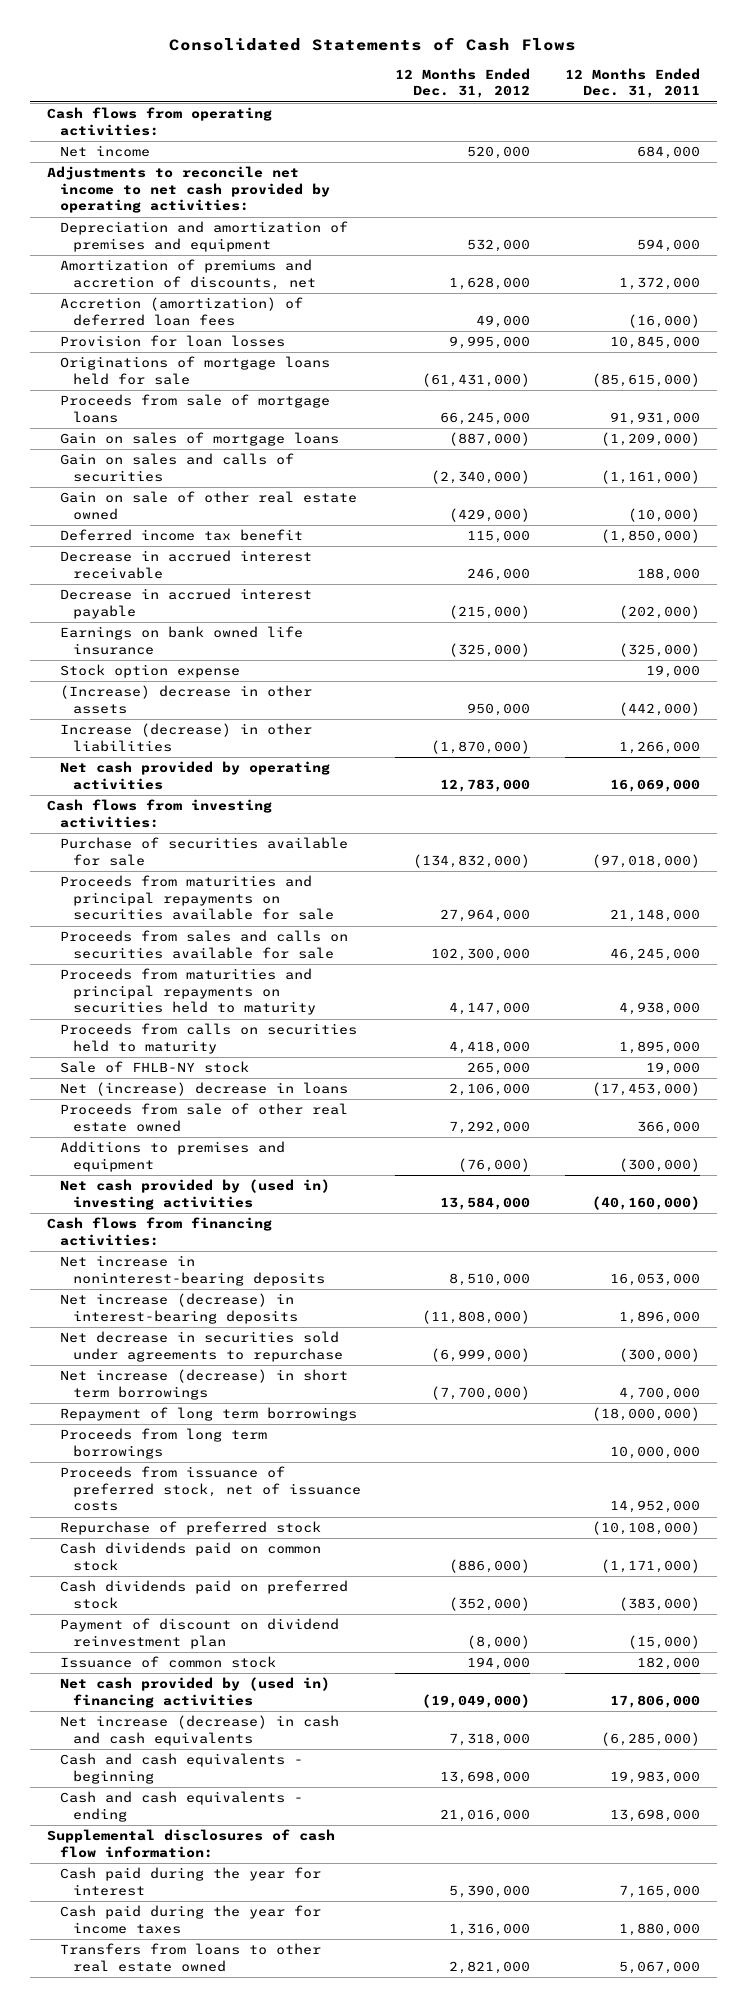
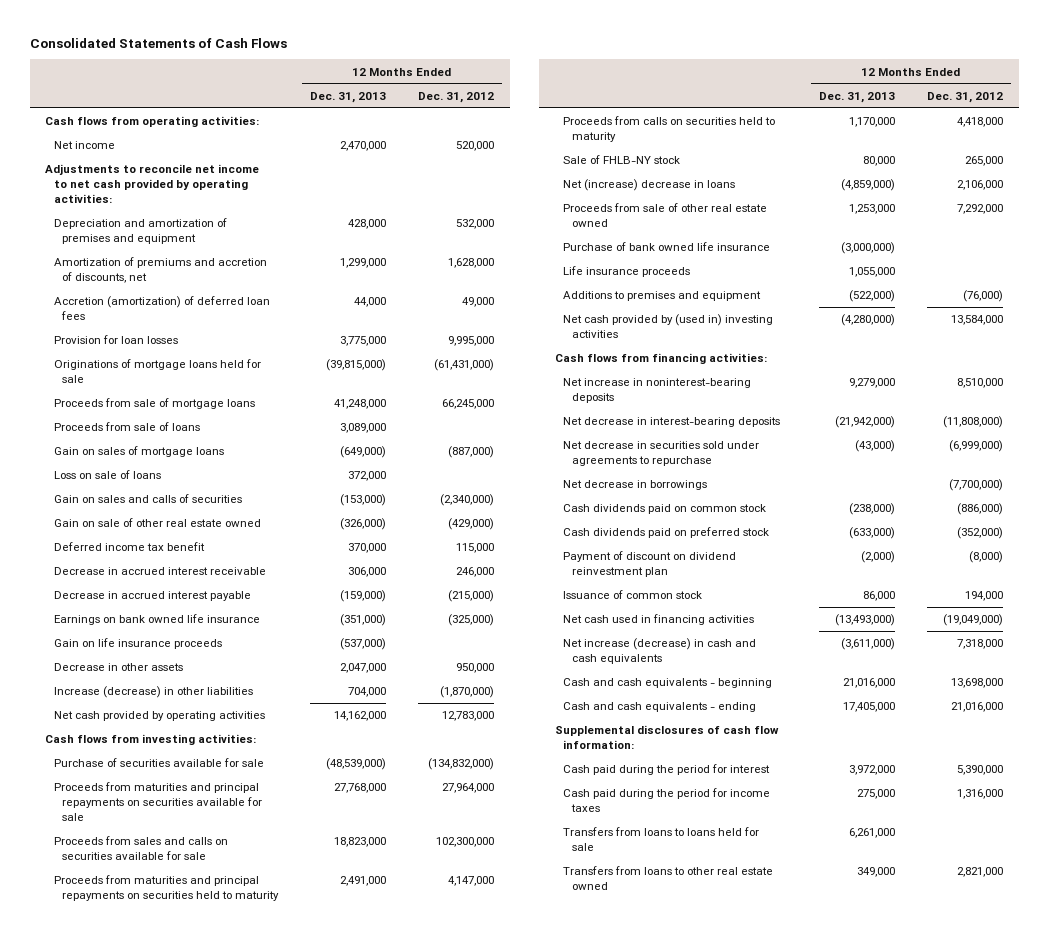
- | 12 Months Ended Dec. 31, 2012 | 12 Months Ended Dec. 31, 2011
+ | 12 Months Ended Dec. 31, 2013 | 12 Months Ended Dec. 31, 2012
+ Proceeds from sale of loans | 3,089,000 |
+ Loss on sale of loans | 372,000 |
- Stock option expense | | 19,000
- (Increase) decrease in other assets | 950,000 | (442,000)
+ Gain on life insurance proceeds | (537,000) |
+ Decrease in other assets | 2,047,000 | 950,000
+ Purchase of bank owned life insurance | (3,000,000) |
+ Life insurance proceeds | 1,055,000 |
- Net increase (decrease) in interest-bearing deposits | (11,808,000) | 1,896,000
+ Net decrease in interest-bearing deposits | (21,942,000) | (11,808,000)
- Net increase (decrease) in short term borrowings | (7,700,000) | 4,700,000
- Repayment of long term borrowings | | (18,000,000)
- Proceeds from long term borrowings | | 10,000,000
- Proceeds from issuance of preferred stock, net of issuance costs | | 14,952,000
- Repurchase of preferred stock | | (10,108,000)
+ Net decrease in borrowings | | (7,700,000)
- Net cash provided by (used in) financing activities | (19,049,000) | 17,806,000
+ Net cash used in financing activities | (13,493,000) | (19,049,000)
- Cash paid during the year for interest | 5,390,000 | 7,165,000
- Cash paid during the year for income taxes | 1,316,000 | 1,880,000
+ Cash paid during the period for interest | 3,972,000 | 5,390,000
+ Cash paid during the period for income taxes | 275,000 | 1,316,000
+ Transfers from loans to loans held for sale | 6,261,000 |

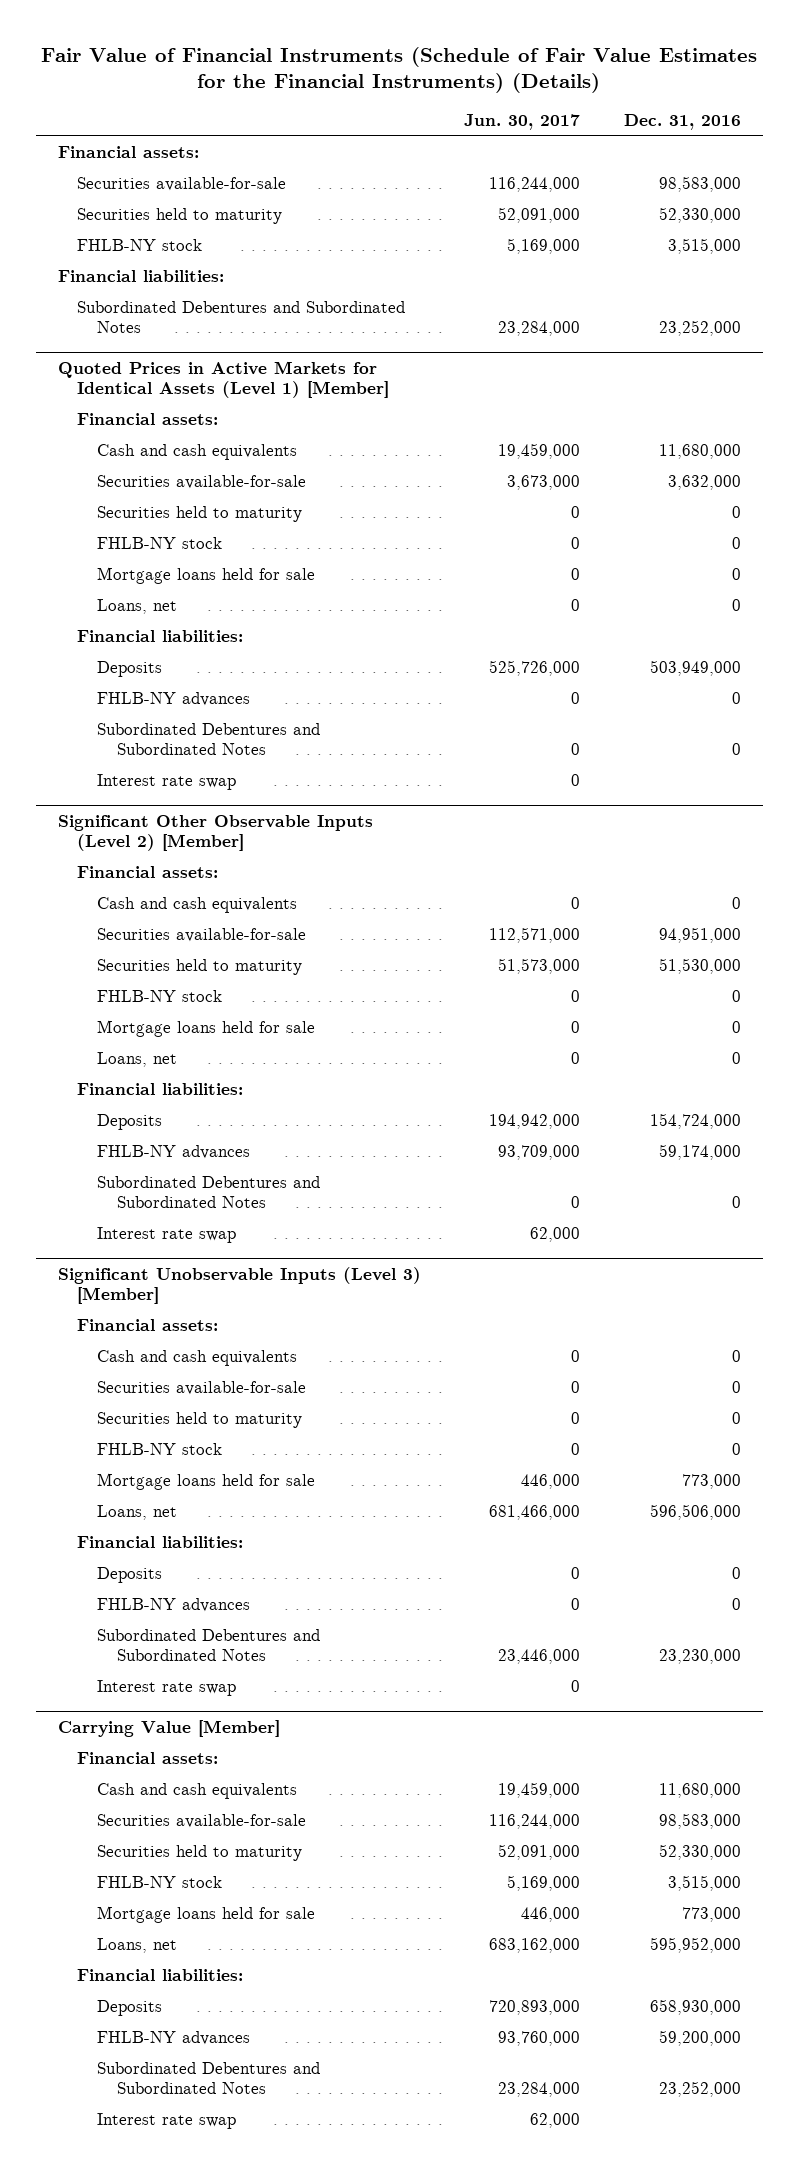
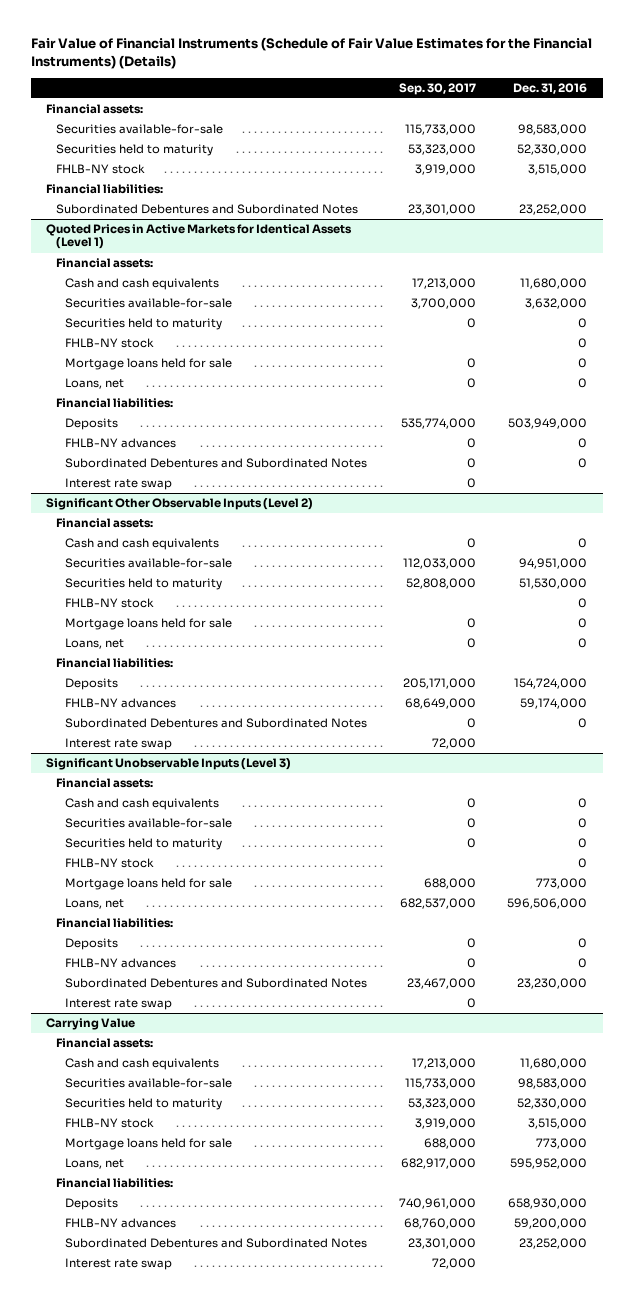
- | Jun. 30, 2017 | Dec. 31, 2016
+ | Sep. 30, 2017 | Dec. 31, 2016
- Quoted Prices in Active Markets for Identical Assets (Level 1) [Member]
+ Quoted Prices in Active Markets for Identical Assets (Level 1)
- Significant Other Observable Inputs (Level 2) [Member]
+ Significant Other Observable Inputs (Level 2)
- Significant Unobservable Inputs (Level 3) [Member]
+ Significant Unobservable Inputs (Level 3)
- Carrying Value [Member]
+ Carrying Value

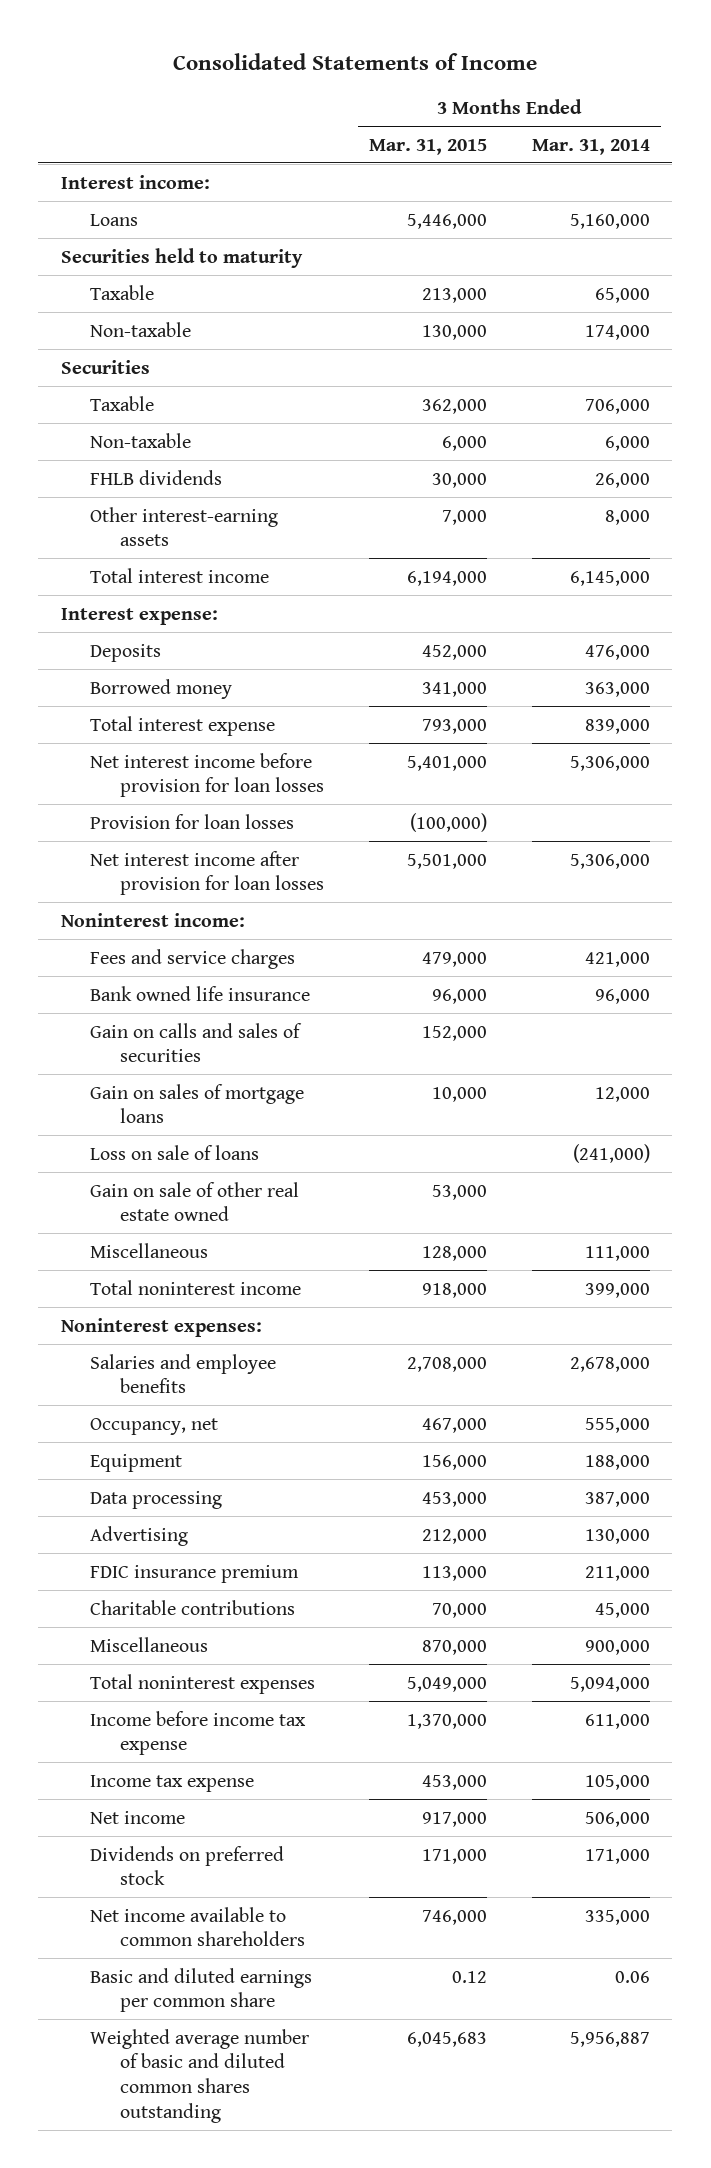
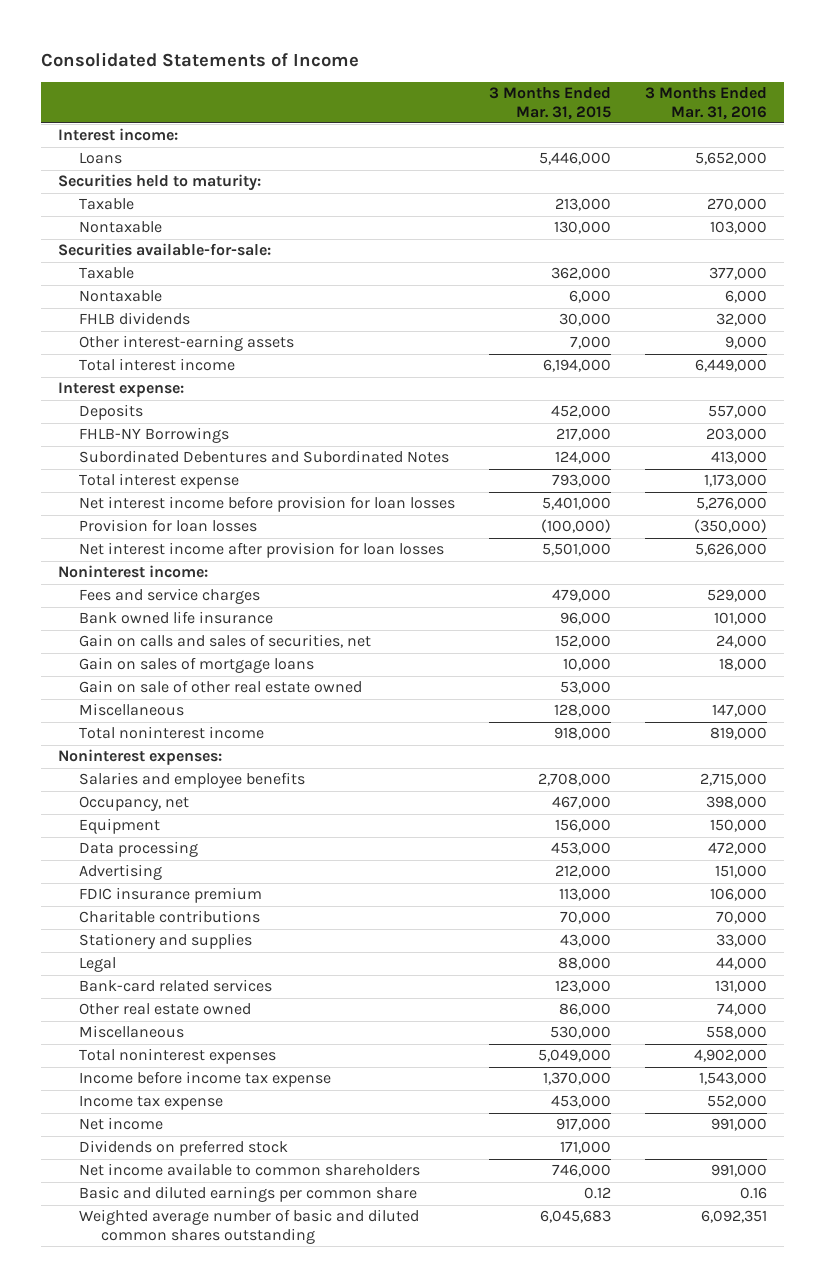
- | 3 Months Ended Mar. 31, 2015 | 3 Months Ended Mar. 31, 2014
+ | 3 Months Ended Mar. 31, 2015 | 3 Months Ended Mar. 31, 2016
- Securities held to maturity
+ Securities held to maturity:
- Non-taxable | 130,000 | 174,000
- Securities
+ Nontaxable | 130,000 | 103,000
+ Securities available-for-sale:
- Non-taxable | 6,000 | 6,000
+ Nontaxable | 6,000 | 6,000
- Borrowed money | 341,000 | 363,000
+ FHLB-NY Borrowings | 217,000 | 203,000
+ Subordinated Debentures and Subordinated Notes | 124,000 | 413,000
- Gain on calls and sales of securities | 152,000 |
+ Gain on calls and sales of securities, net | 152,000 | 24,000
- Loss on sale of loans | | (241,000)
- Miscellaneous | 870,000 | 900,000
+ Stationery and supplies | 43,000 | 33,000
+ Legal | 88,000 | 44,000
+ Bank-card related services | 123,000 | 131,000
+ Other real estate owned | 86,000 | 74,000
+ Miscellaneous | 530,000 | 558,000

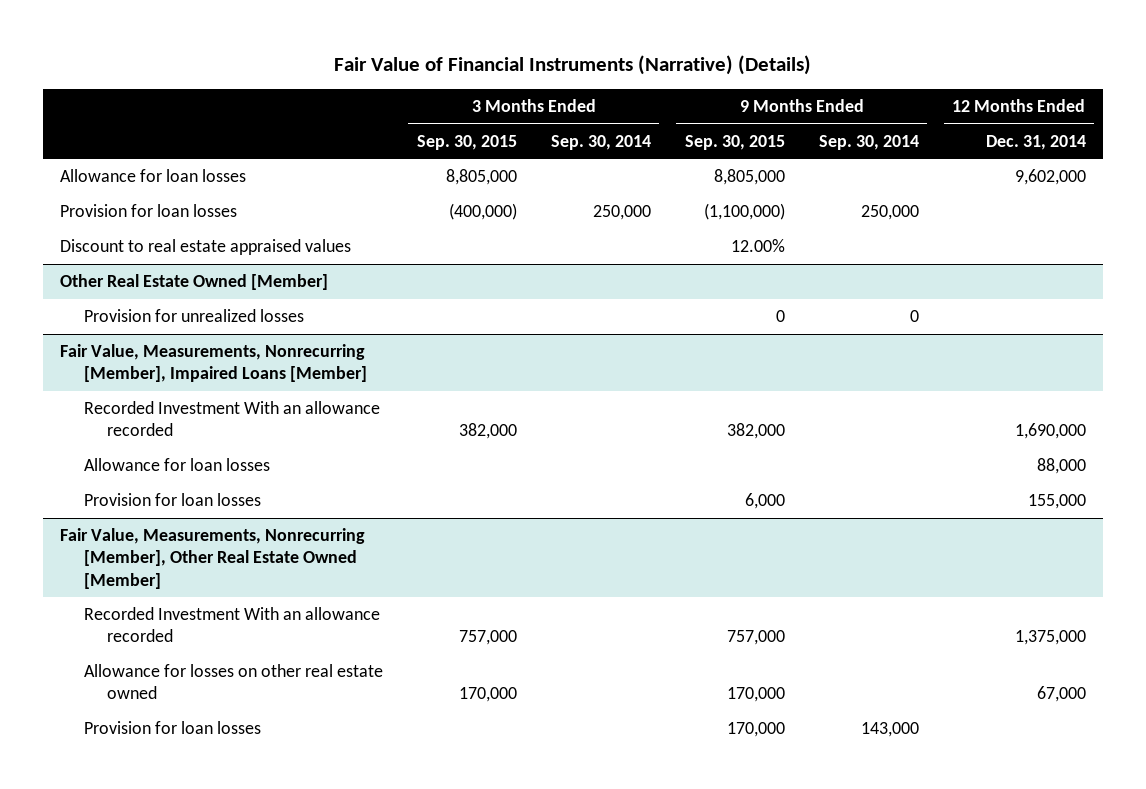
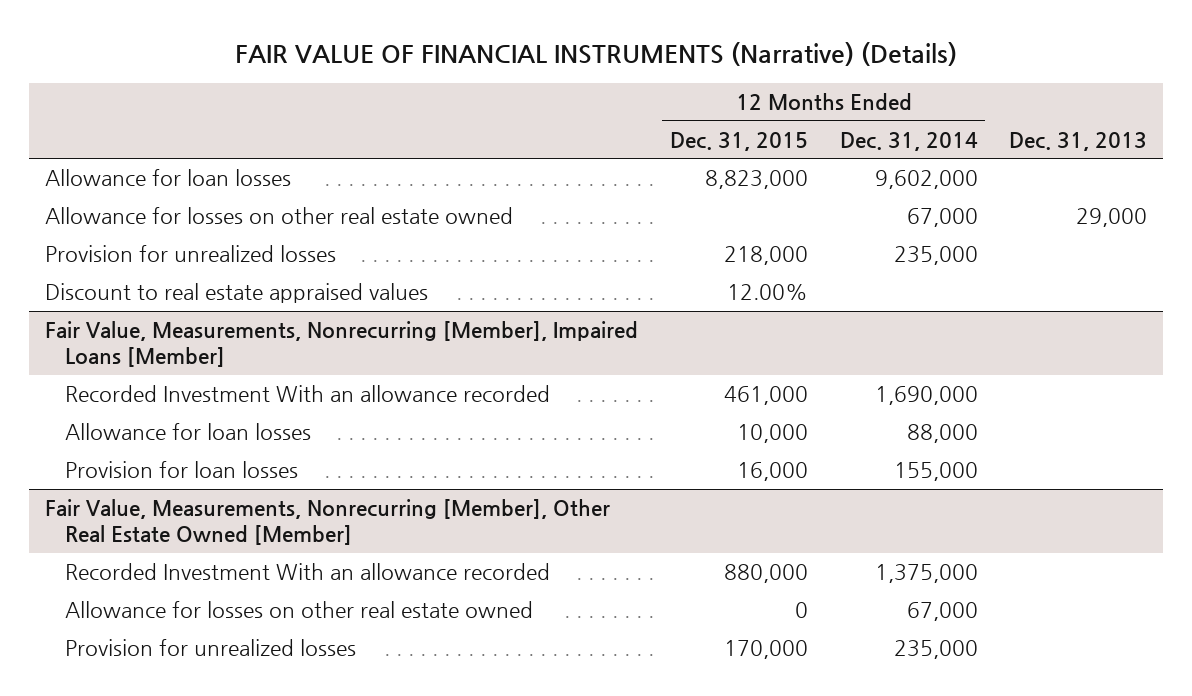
- Fair Value of Financial Instruments (Narrative) (Details)
+ FAIR VALUE OF FINANCIAL INSTRUMENTS (Narrative) (Details)
- | 3 Months Ended Sep. 30, 2015 | 3 Months Ended Sep. 30, 2014 | 9 Months Ended Sep. 30, 2015 | 9 Months Ended Sep. 30, 2014 | 12 Months Ended Dec. 31, 2014
+ | 12 Months Ended Dec. 31, 2015 | 12 Months Ended Dec. 31, 2014 | Dec. 31, 2013
- Provision for loan losses | (400,000) | 250,000 | (1,100,000) | 250,000 |
+ Allowance for losses on other real estate owned | | 67,000 | 29,000
+ Provision for unrealized losses | 218,000 | 235,000 |
- Other Real Estate Owned [Member]
- Provision for unrealized losses | | | 0 | 0 |
@ Fair Value, Measurements, Nonrecurring [Member], Other Real Estate Owned [Member]
- Provision for loan losses | | | 170,000 | 143,000 |
+ Provision for unrealized losses | 170,000 | 235,000 |

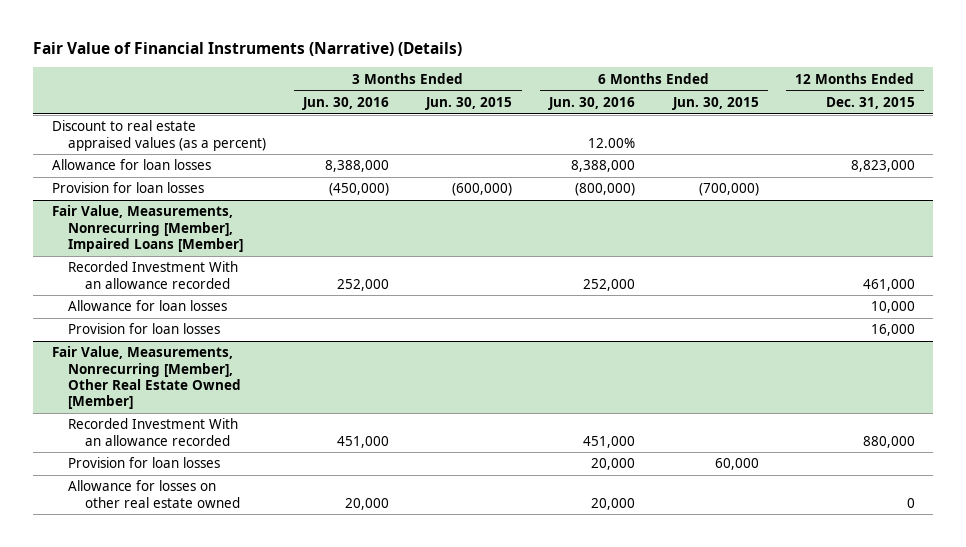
- FAIR VALUE OF FINANCIAL INSTRUMENTS (Narrative) (Details)
+ Fair Value of Financial Instruments (Narrative) (Details)
- | 12 Months Ended Dec. 31, 2015 | 12 Months Ended Dec. 31, 2014 | Dec. 31, 2013
+ | 3 Months Ended Jun. 30, 2016 | 3 Months Ended Jun. 30, 2015 | 6 Months Ended Jun. 30, 2016 | 6 Months Ended Jun. 30, 2015 | 12 Months Ended Dec. 31, 2015
+ Discount to real estate appraised values (as a percent) | | | 12.00% | |
- Allowance for losses on other real estate owned | | 67,000 | 29,000
- Provision for unrealized losses | 218,000 | 235,000 |
- Discount to real estate appraised values | 12.00% | |
+ Provision for loan losses | (450,000) | (600,000) | (800,000) | (700,000) |
@ Fair Value, Measurements, Nonrecurring [Member], Other Real Estate Owned [Member]
+ Provision for loan losses | | | 20,000 | 60,000 |
- Provision for unrealized losses | 170,000 | 235,000 |

